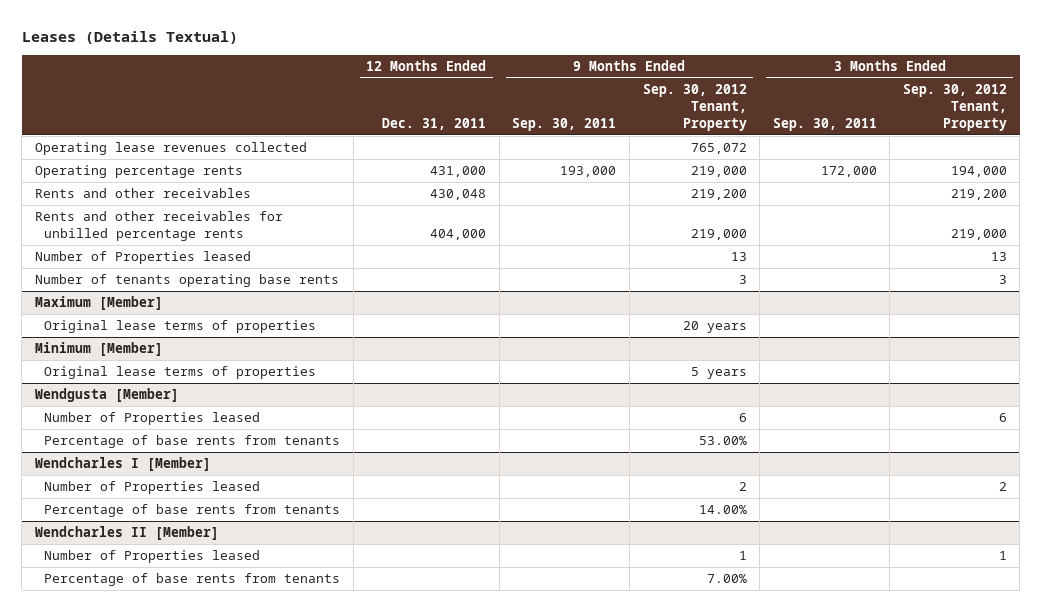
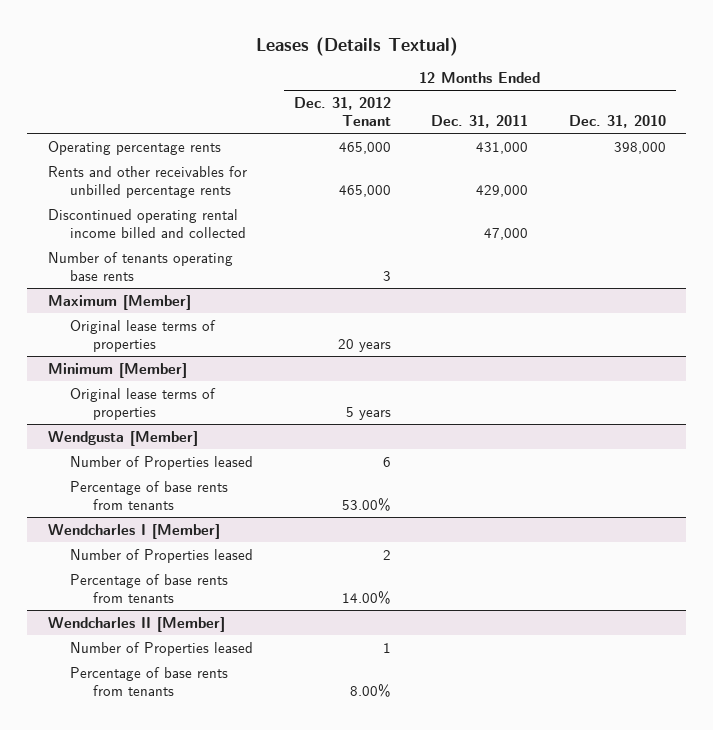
- | 12 Months Ended Dec. 31, 2011 | 9 Months Ended Sep. 30, 2011 | 9 Months Ended Sep. 30, 2012 Tenant, Property | 3 Months Ended Sep. 30, 2011 | 3 Months Ended Sep. 30, 2012 Tenant, Property
+ | 12 Months Ended Dec. 31, 2012 Tenant | 12 Months Ended Dec. 31, 2011 | 12 Months Ended Dec. 31, 2010
- Operating lease revenues collected | | | 765,072 | |
- Rents and other receivables | 430,048 | | 219,200 | | 219,200
- Rents and other receivables for unbilled percentage rents | 404,000 | | 219,000 | | 219,000
- Number of Properties leased | | | 13 | | 13
+ Rents and other receivables for unbilled percentage rents | 465,000 | 429,000 |
+ Discontinued operating rental income billed and collected | | 47,000 |

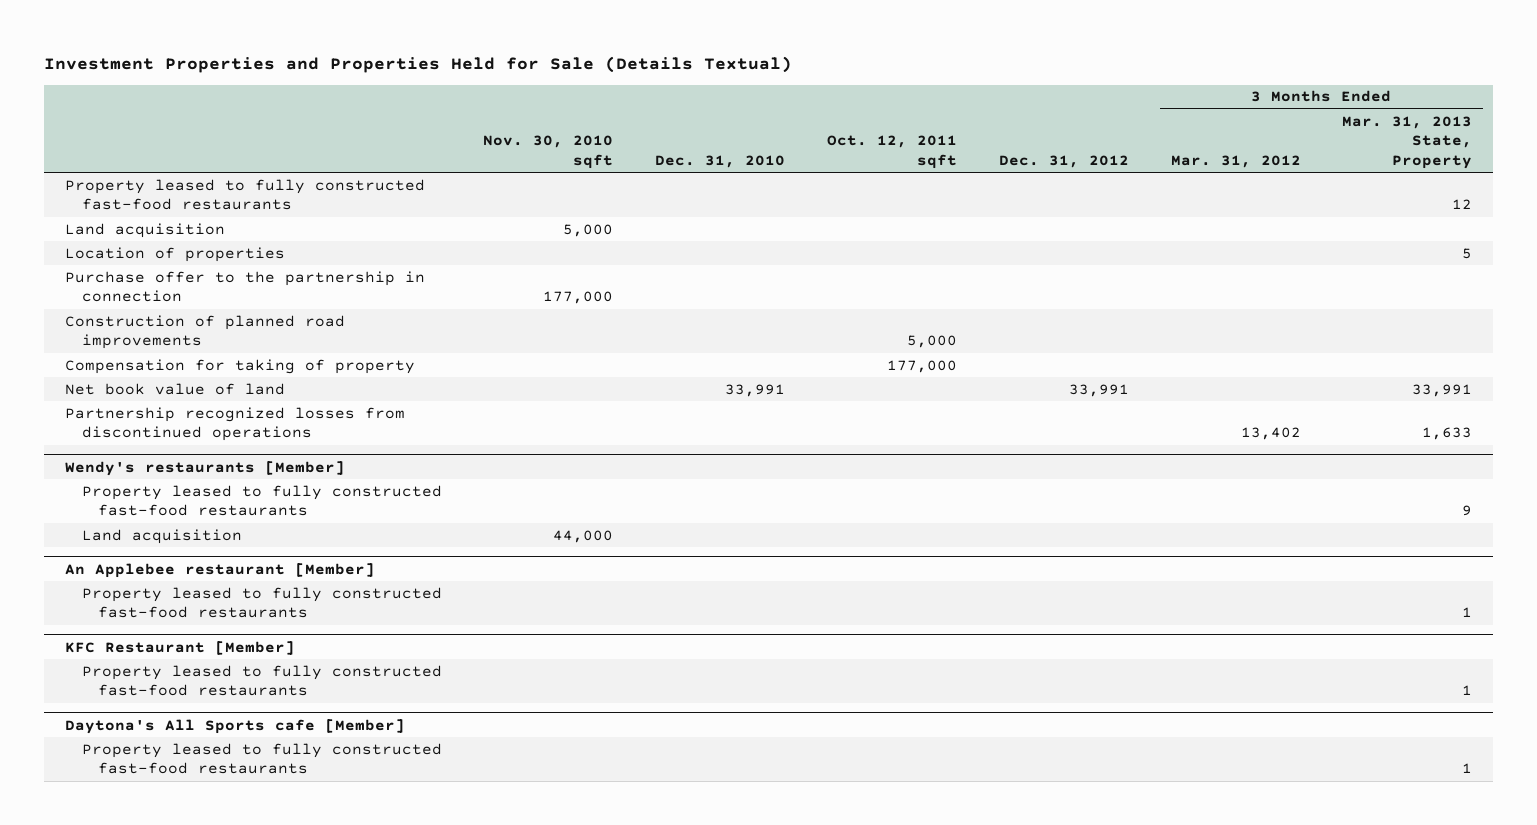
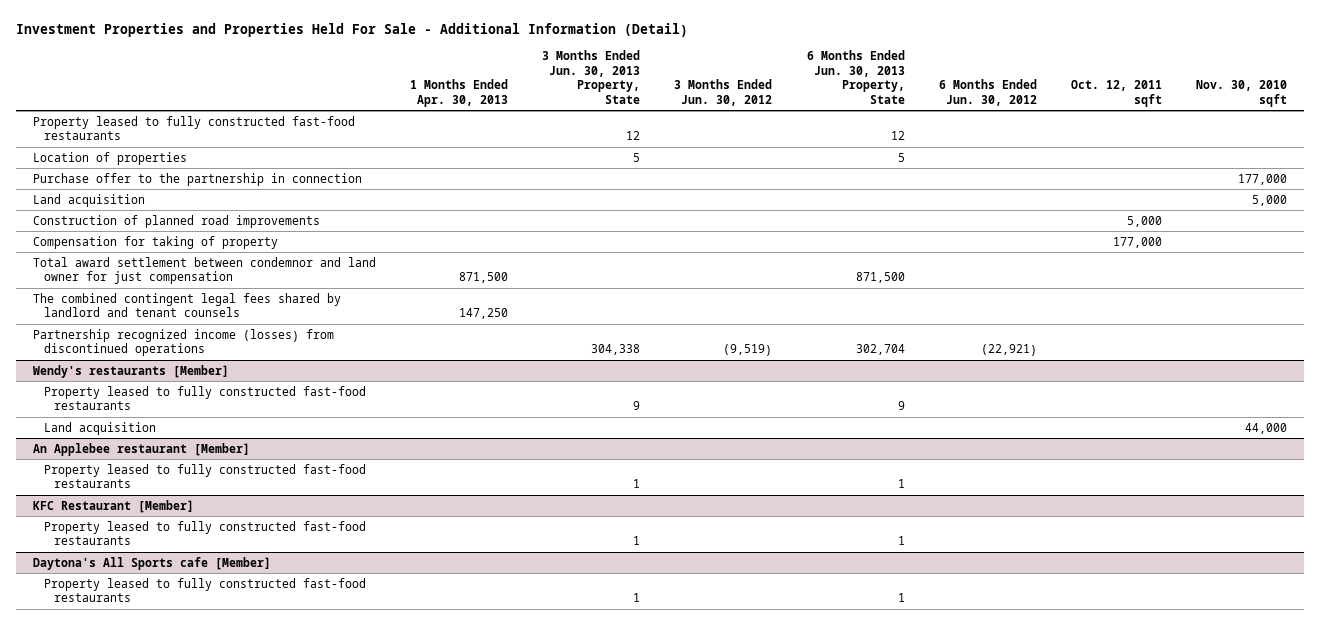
- Investment Properties and Properties Held for Sale (Details Textual)
+ Investment Properties and Properties Held For Sale - Additional Information (Detail)
- | Nov. 30, 2010 sqft | Dec. 31, 2010 | Oct. 12, 2011 sqft | Dec. 31, 2012 | 3 Months Ended Mar. 31, 2012 | 3 Months Ended Mar. 31, 2013 State, Property
+ | 1 Months Ended Apr. 30, 2013 | 3 Months Ended Jun. 30, 2013 Property, State | 3 Months Ended Jun. 30, 2012 | 6 Months Ended Jun. 30, 2013 Property, State | 6 Months Ended Jun. 30, 2012 | Oct. 12, 2011 sqft | Nov. 30, 2010 sqft
moved down: Land acquisition | | | | | | | 5,000
- Net book value of land | | 33,991 | | 33,991 | | 33,991
- Partnership recognized losses from discontinued operations | | | | | 13,402 | 1,633
+ Total award settlement between condemnor and land owner for just compensation | 871,500 | | | 871,500 | | |
+ The combined contingent legal fees shared by landlord and tenant counsels | 147,250 | | | | | |
+ Partnership recognized income (losses) from discontinued operations | | 304,338 | (9,519) | 302,704 | (22,921) | |

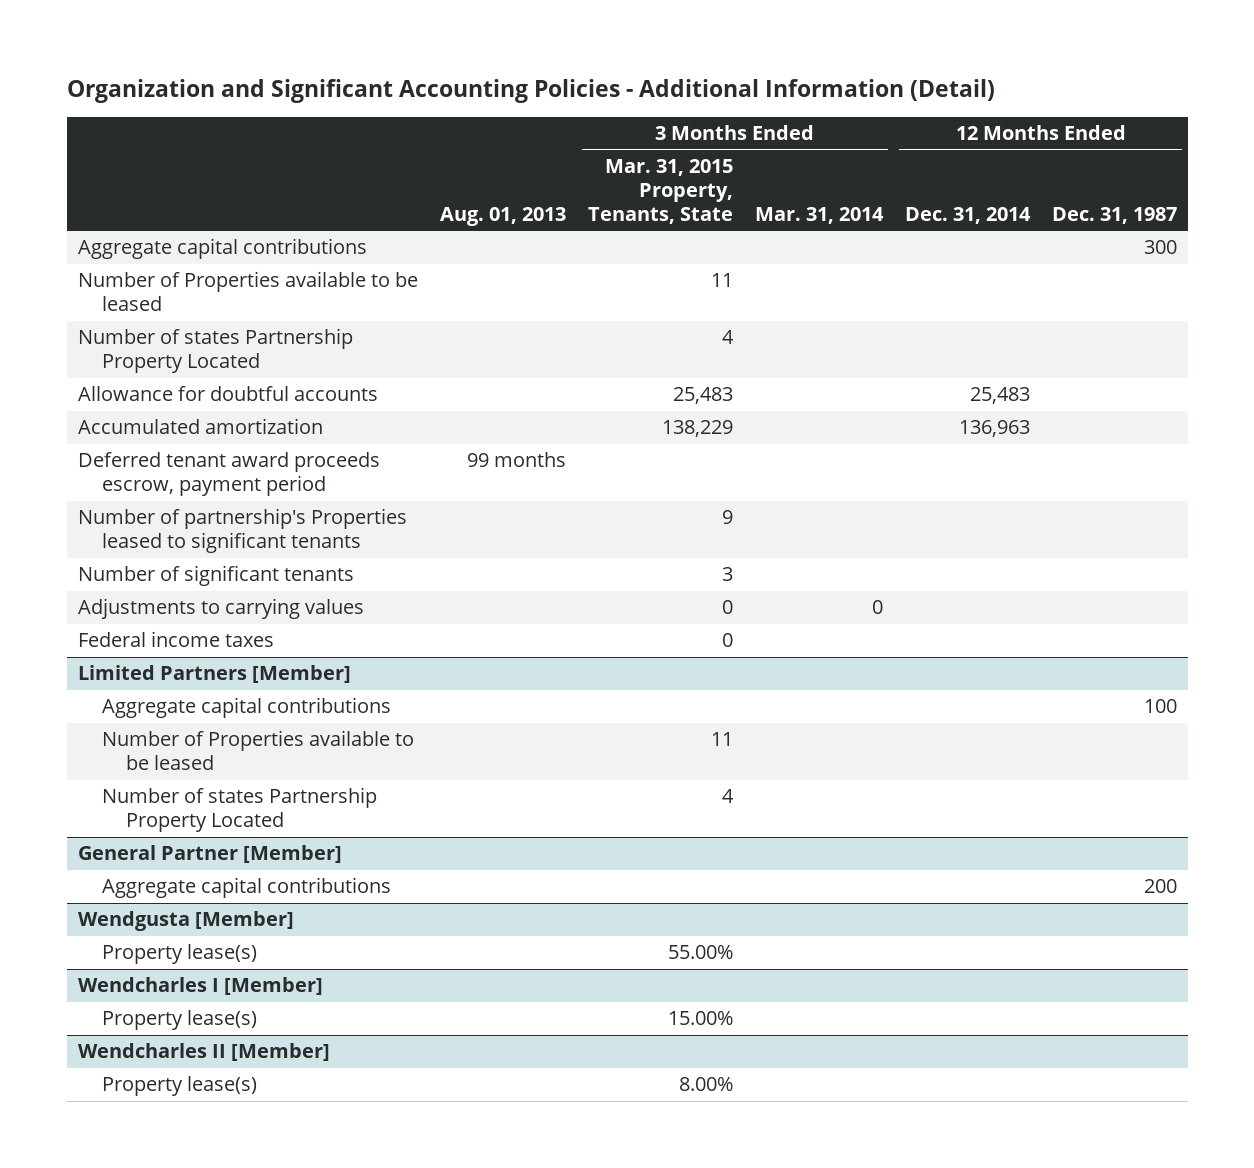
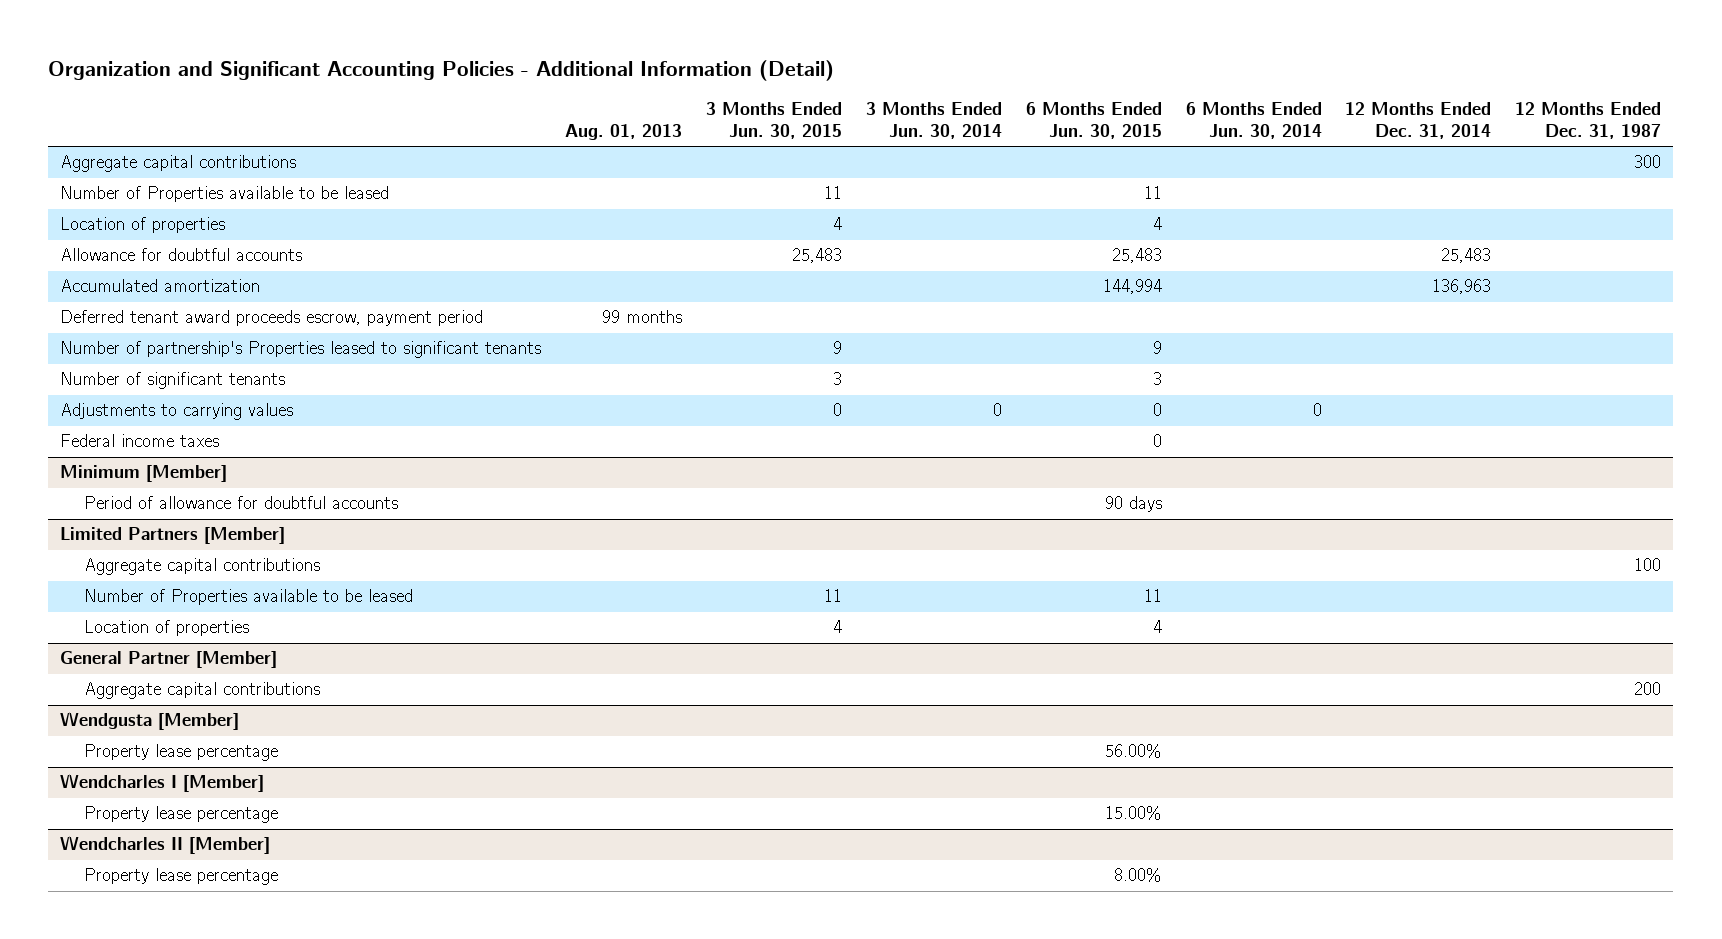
- | Aug. 01, 2013 | 3 Months Ended Mar. 31, 2015 Property, Tenants, State | 3 Months Ended Mar. 31, 2014 | 12 Months Ended Dec. 31, 2014 | 12 Months Ended Dec. 31, 1987
+ | Aug. 01, 2013 | 3 Months Ended Jun. 30, 2015 | 3 Months Ended Jun. 30, 2014 | 6 Months Ended Jun. 30, 2015 | 6 Months Ended Jun. 30, 2014 | 12 Months Ended Dec. 31, 2014 | 12 Months Ended Dec. 31, 1987
- Number of states Partnership Property Located | | 4 | | |
+ Location of properties | | 4 | | 4 | | |
+ Minimum [Member]
+ Period of allowance for doubtful accounts | | | | 90 days | | |
@ Limited Partners [Member]
- Number of states Partnership Property Located | | 4 | | |
+ Location of properties | | 4 | | 4 | | |
@ Wendgusta [Member]
- Property lease(s) | | 55.00% | | |
+ Property lease percentage | | | | 56.00% | | |
@ Wendcharles I [Member]
- Property lease(s) | | 15.00% | | |
+ Property lease percentage | | | | 15.00% | | |
@ Wendcharles II [Member]
- Property lease(s) | | 8.00% | | |
+ Property lease percentage | | | | 8.00% | | |

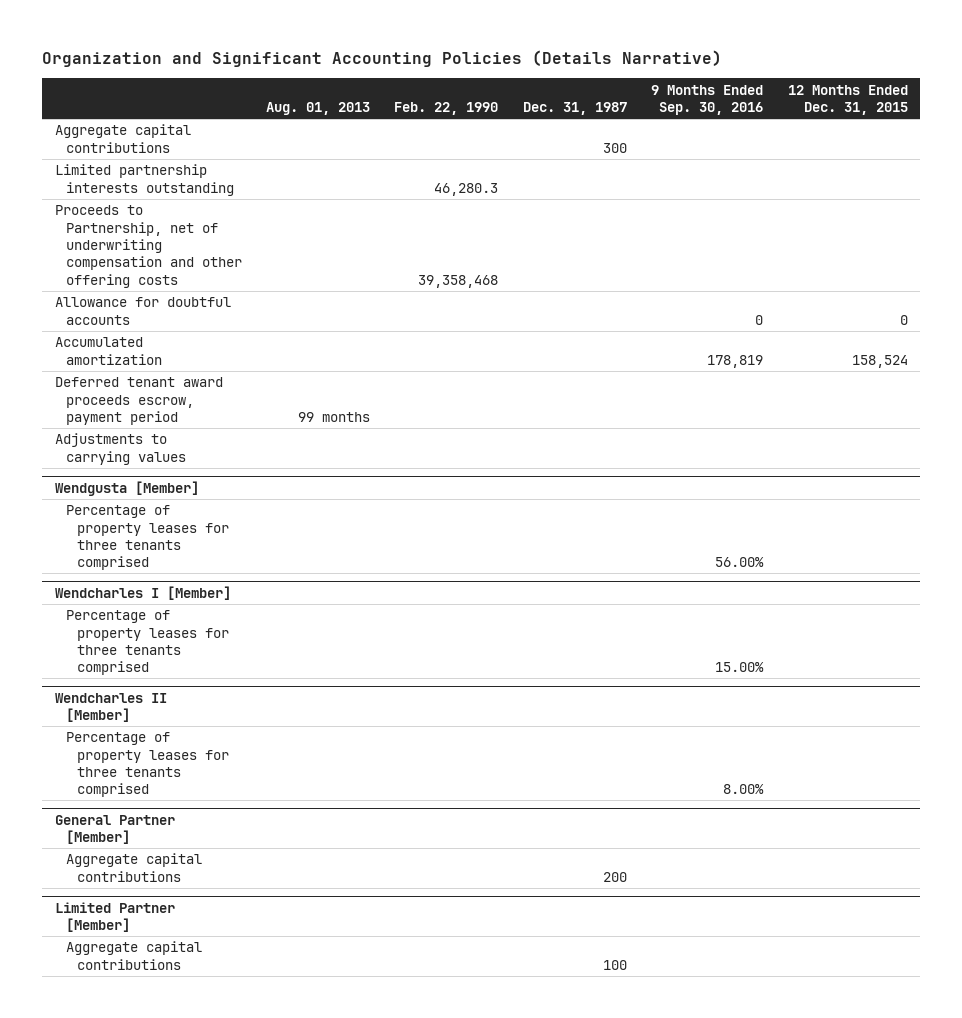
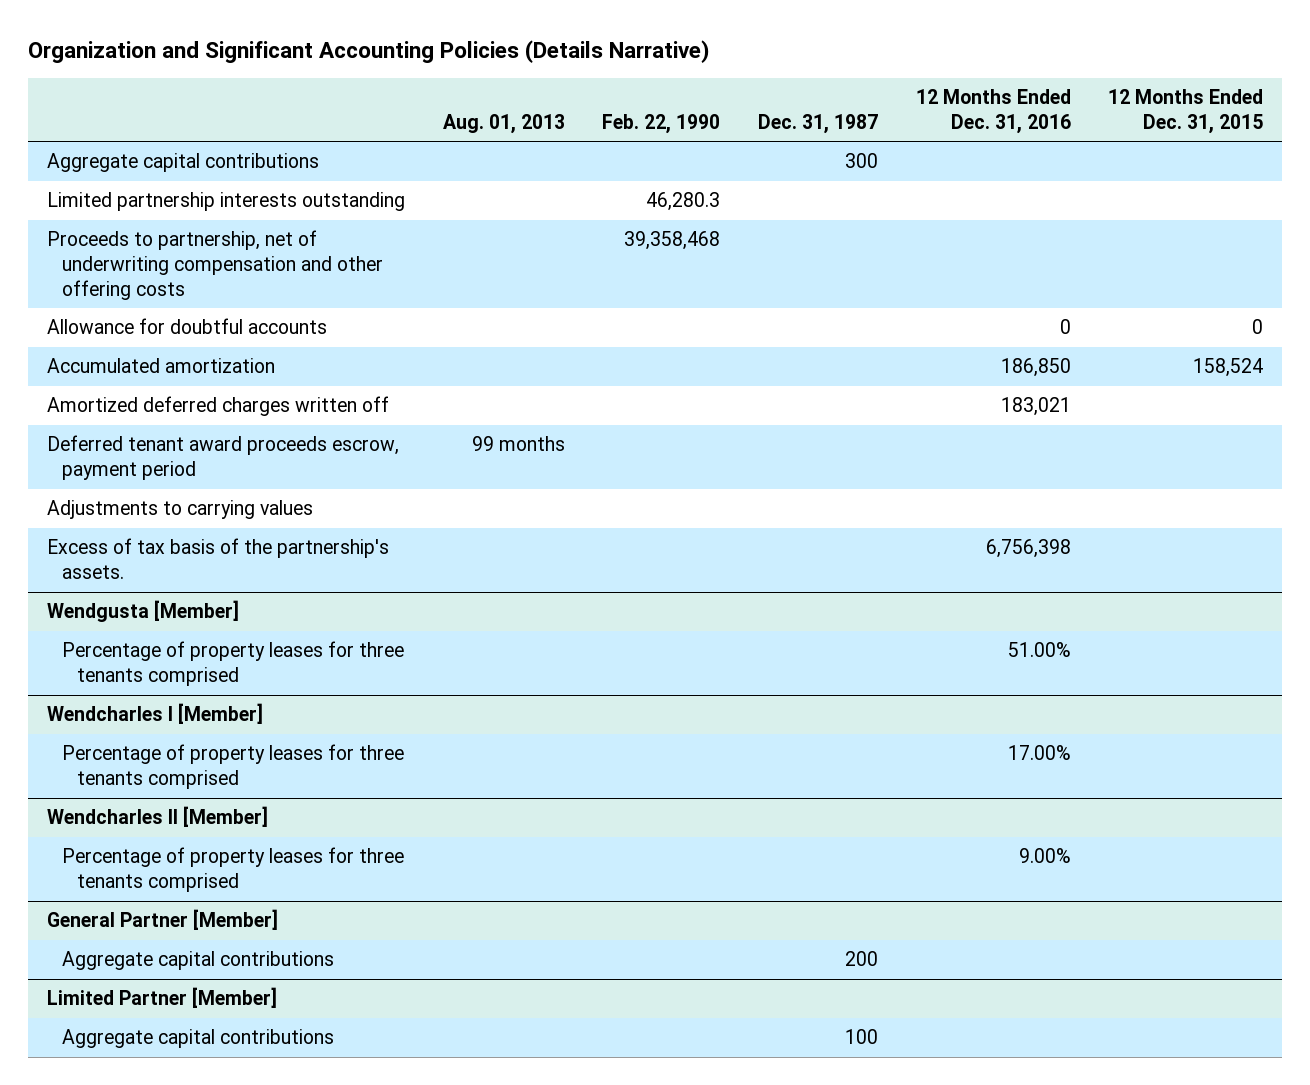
- | Aug. 01, 2013 | Feb. 22, 1990 | Dec. 31, 1987 | 9 Months Ended Sep. 30, 2016 | 12 Months Ended Dec. 31, 2015
+ | Aug. 01, 2013 | Feb. 22, 1990 | Dec. 31, 1987 | 12 Months Ended Dec. 31, 2016 | 12 Months Ended Dec. 31, 2015
- Proceeds to Partnership, net of underwriting compensation and other offering costs | | 39,358,468 | | |
+ Proceeds to partnership, net of underwriting compensation and other offering costs | | 39,358,468 | | |
+ Amortized deferred charges written off | | | | 183,021 |
+ Excess of tax basis of the partnership's assets. | | | | 6,756,398 |

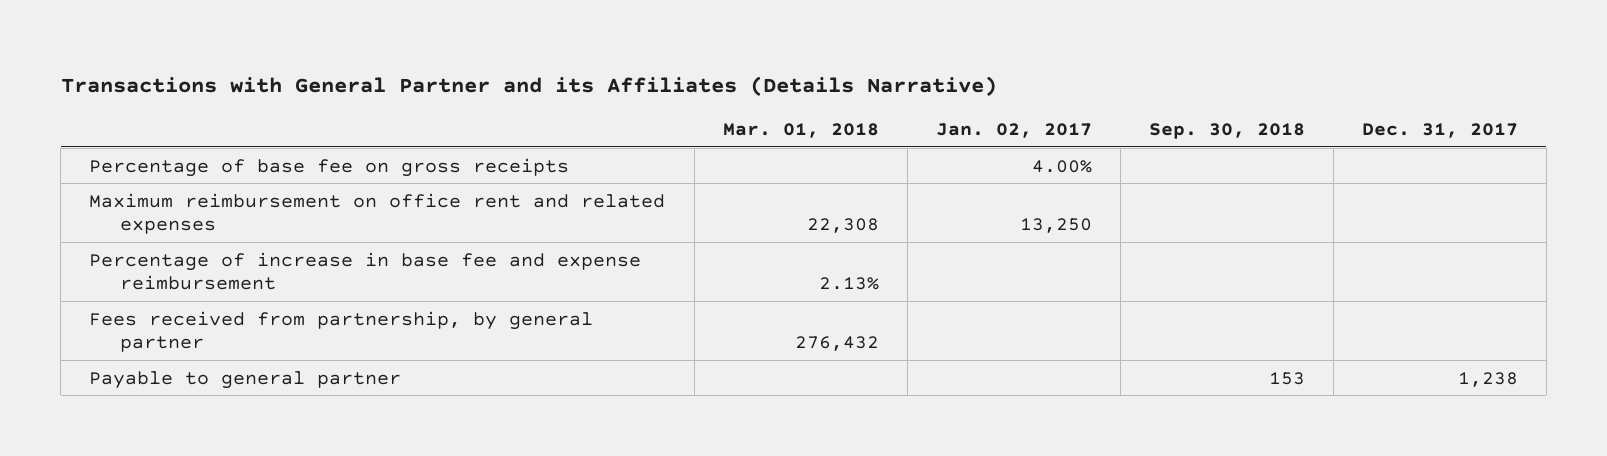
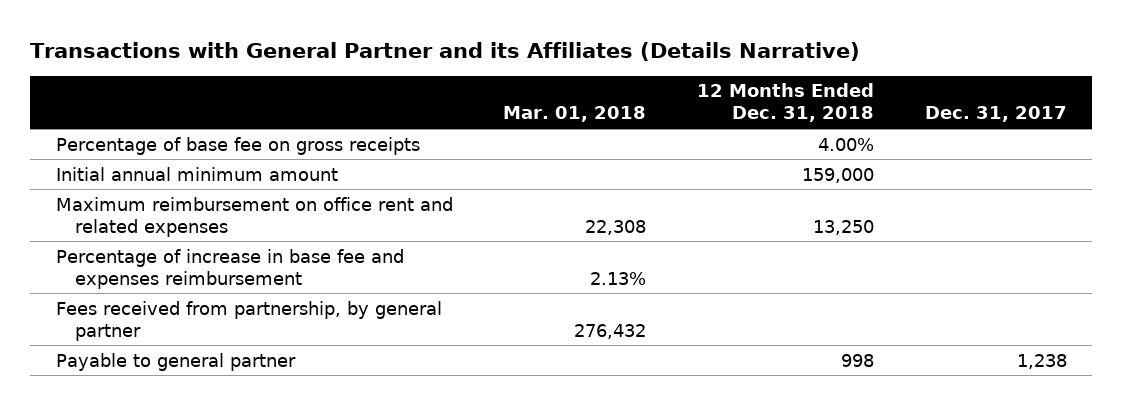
- | Mar. 01, 2018 | Jan. 02, 2017 | Sep. 30, 2018 | Dec. 31, 2017
+ | Mar. 01, 2018 | 12 Months Ended Dec. 31, 2018 | Dec. 31, 2017
+ Initial annual minimum amount | | 159,000 |
- Percentage of increase in base fee and expense reimbursement | 2.13% | | |
+ Percentage of increase in base fee and expenses reimbursement | 2.13% | |

